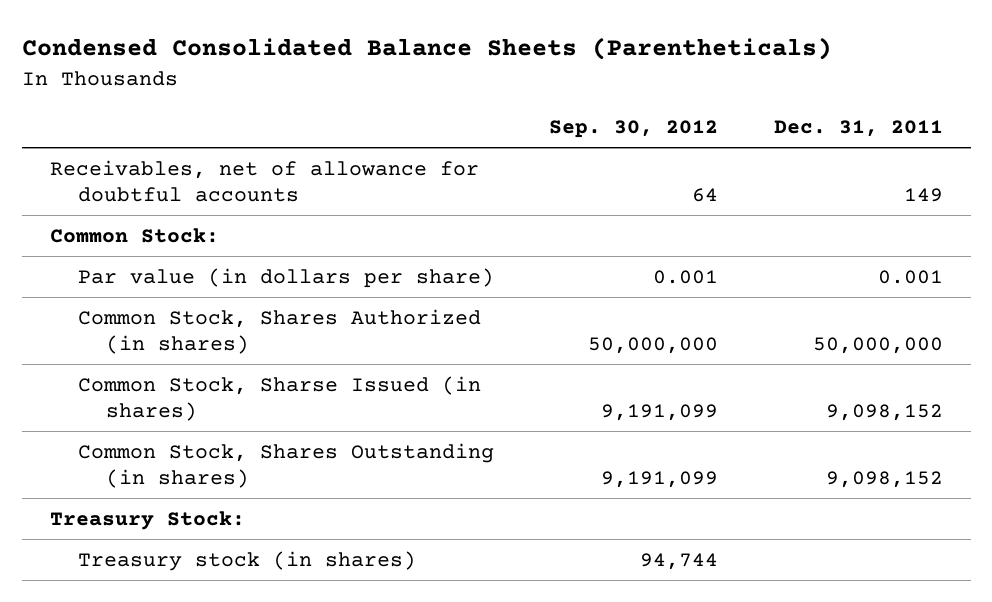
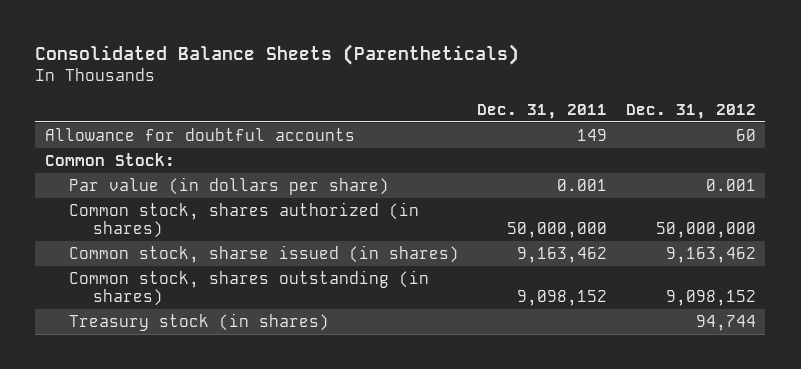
- Condensed Consolidated Balance Sheets (Parentheticals)
+ Consolidated Balance Sheets (Parentheticals)
- | Sep. 30, 2012 | Dec. 31, 2011
+ | Dec. 31, 2011 | Dec. 31, 2012
- Receivables, net of allowance for doubtful accounts | 64 | 149
+ Allowance for doubtful accounts | 149 | 60
- Common Stock, Shares Authorized (in shares) | 50,000,000 | 50,000,000
- Common Stock, Sharse Issued (in shares) | 9,191,099 | 9,098,152
- Common Stock, Shares Outstanding (in shares) | 9,191,099 | 9,098,152
- Treasury Stock:
+ Common stock, shares authorized (in shares) | 50,000,000 | 50,000,000
+ Common stock, sharse issued (in shares) | 9,163,462 | 9,163,462
+ Common stock, shares outstanding (in shares) | 9,098,152 | 9,098,152

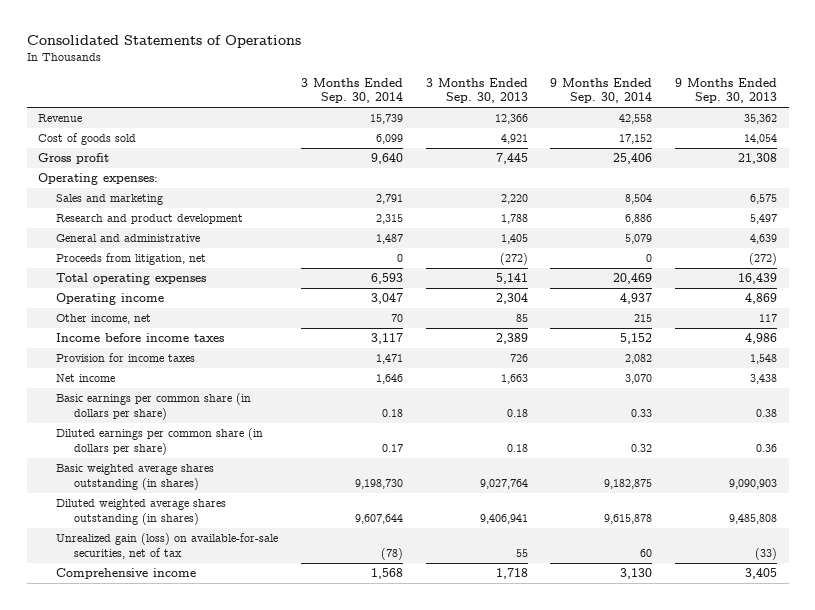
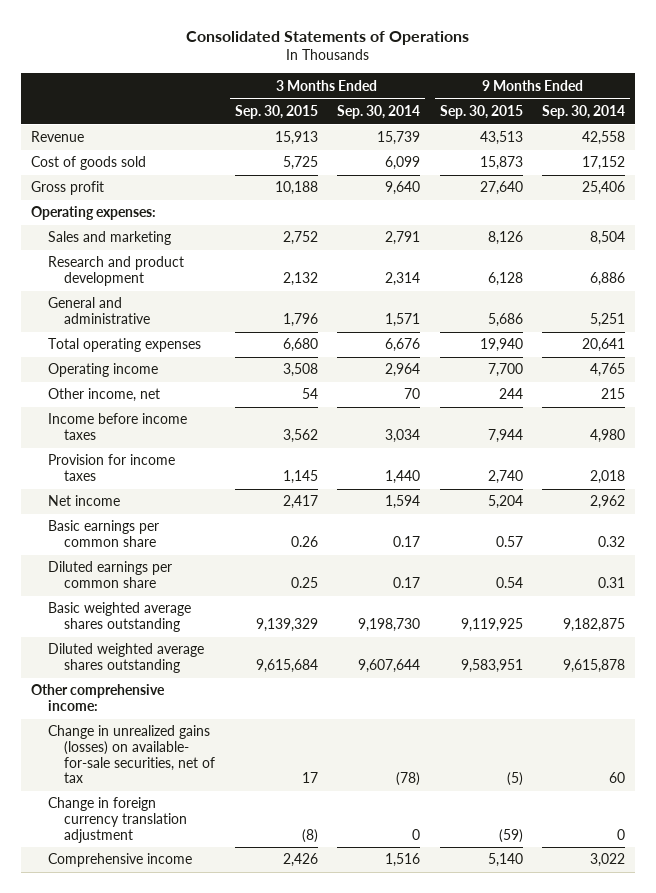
- | 3 Months Ended Sep. 30, 2014 | 3 Months Ended Sep. 30, 2013 | 9 Months Ended Sep. 30, 2014 | 9 Months Ended Sep. 30, 2013
+ | 3 Months Ended Sep. 30, 2015 | 3 Months Ended Sep. 30, 2014 | 9 Months Ended Sep. 30, 2015 | 9 Months Ended Sep. 30, 2014
- Research and product development | 2,315 | 1,788 | 6,886 | 5,497
- General and administrative | 1,487 | 1,405 | 5,079 | 4,639
- Proceeds from litigation, net | 0 | (272) | 0 | (272)
- Total operating expenses | 6,593 | 5,141 | 20,469 | 16,439
- Operating income | 3,047 | 2,304 | 4,937 | 4,869
+ Research and product development | 2,132 | 2,314 | 6,128 | 6,886
+ General and administrative | 1,796 | 1,571 | 5,686 | 5,251
+ Total operating expenses | 6,680 | 6,676 | 19,940 | 20,641
+ Operating income | 3,508 | 2,964 | 7,700 | 4,765
- Income before income taxes | 3,117 | 2,389 | 5,152 | 4,986
- Provision for income taxes | 1,471 | 726 | 2,082 | 1,548
- Net income | 1,646 | 1,663 | 3,070 | 3,438
- Basic earnings per common share (in dollars per share) | 0.18 | 0.18 | 0.33 | 0.38
- Diluted earnings per common share (in dollars per share) | 0.17 | 0.18 | 0.32 | 0.36
- Basic weighted average shares outstanding (in shares) | 9,198,730 | 9,027,764 | 9,182,875 | 9,090,903
- Diluted weighted average shares outstanding (in shares) | 9,607,644 | 9,406,941 | 9,615,878 | 9,485,808
- Unrealized gain (loss) on available-for-sale securities, net of tax | (78) | 55 | 60 | (33)
- Comprehensive income | 1,568 | 1,718 | 3,130 | 3,405
+ Income before income taxes | 3,562 | 3,034 | 7,944 | 4,980
+ Provision for income taxes | 1,145 | 1,440 | 2,740 | 2,018
+ Net income | 2,417 | 1,594 | 5,204 | 2,962
+ Basic earnings per common share | 0.26 | 0.17 | 0.57 | 0.32
+ Diluted earnings per common share | 0.25 | 0.17 | 0.54 | 0.31
+ Basic weighted average shares outstanding | 9,139,329 | 9,198,730 | 9,119,925 | 9,182,875
+ Diluted weighted average shares outstanding | 9,615,684 | 9,607,644 | 9,583,951 | 9,615,878
+ Other comprehensive income:
+ Change in unrealized gains (losses) on available- for-sale securities, net of tax | 17 | (78) | (5) | 60
+ Change in foreign currency translation adjustment | (8) | 0 | (59) | 0
+ Comprehensive income | 2,426 | 1,516 | 5,140 | 3,022

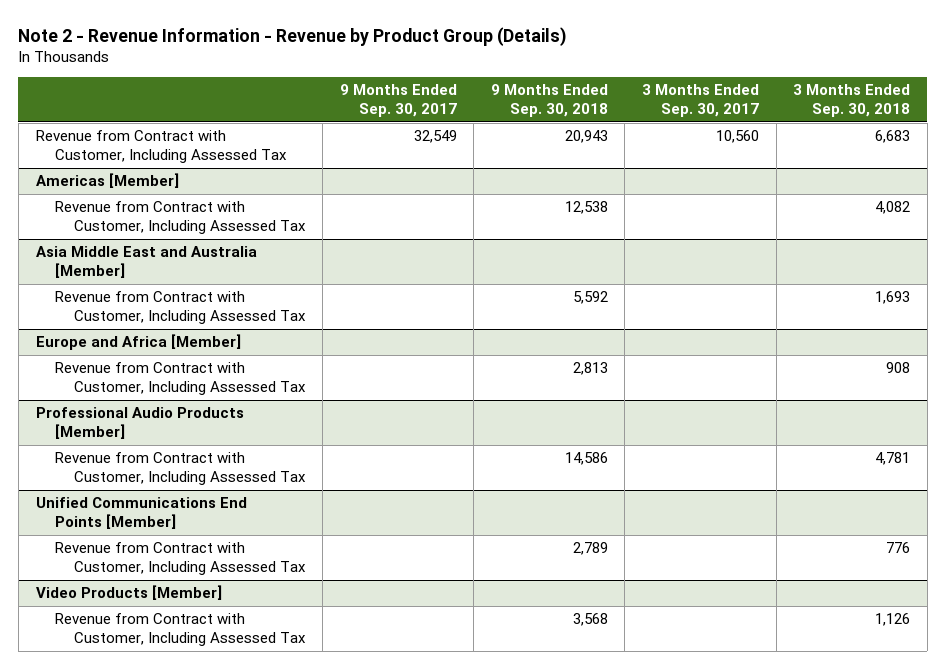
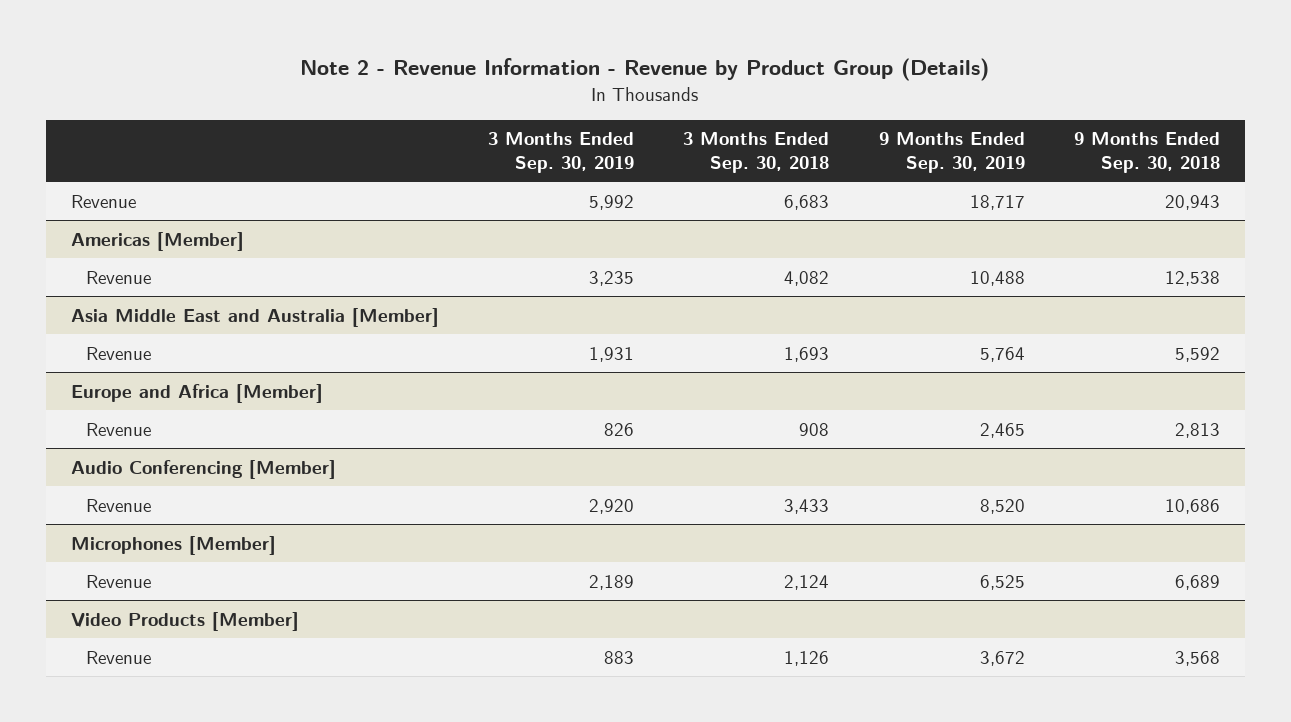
- | 9 Months Ended Sep. 30, 2017 | 9 Months Ended Sep. 30, 2018 | 3 Months Ended Sep. 30, 2017 | 3 Months Ended Sep. 30, 2018
+ | 3 Months Ended Sep. 30, 2019 | 3 Months Ended Sep. 30, 2018 | 9 Months Ended Sep. 30, 2019 | 9 Months Ended Sep. 30, 2018
- Revenue from Contract with Customer, Including Assessed Tax | 32,549 | 20,943 | 10,560 | 6,683
+ Revenue | 5,992 | 6,683 | 18,717 | 20,943
@ Americas [Member]
- Revenue from Contract with Customer, Including Assessed Tax | | 12,538 | | 4,082
+ Revenue | 3,235 | 4,082 | 10,488 | 12,538
@ Asia Middle East and Australia [Member]
- Revenue from Contract with Customer, Including Assessed Tax | | 5,592 | | 1,693
+ Revenue | 1,931 | 1,693 | 5,764 | 5,592
@ Europe and Africa [Member]
- Revenue from Contract with Customer, Including Assessed Tax | | 2,813 | | 908
- Professional Audio Products [Member]
- Revenue from Contract with Customer, Including Assessed Tax | | 14,586 | | 4,781
- Unified Communications End Points [Member]
- Revenue from Contract with Customer, Including Assessed Tax | | 2,789 | | 776
@ Europe and Africa [Member]
+ Revenue | 826 | 908 | 2,465 | 2,813
+ Audio Conferencing [Member]
+ Revenue | 2,920 | 3,433 | 8,520 | 10,686
+ Microphones [Member]
+ Revenue | 2,189 | 2,124 | 6,525 | 6,689
@ Video Products [Member]
- Revenue from Contract with Customer, Including Assessed Tax | | 3,568 | | 1,126
+ Revenue | 883 | 1,126 | 3,672 | 3,568

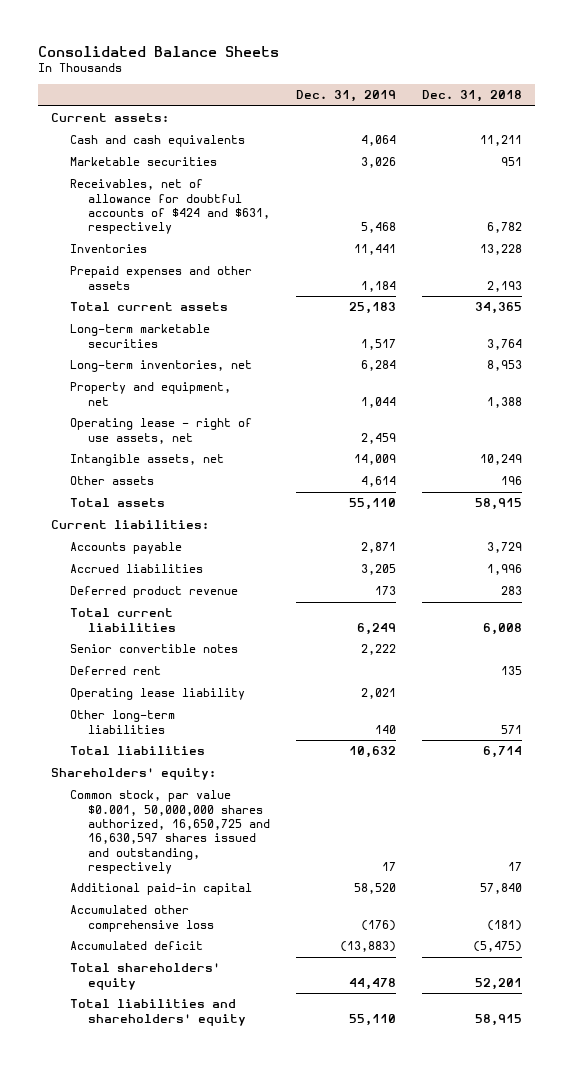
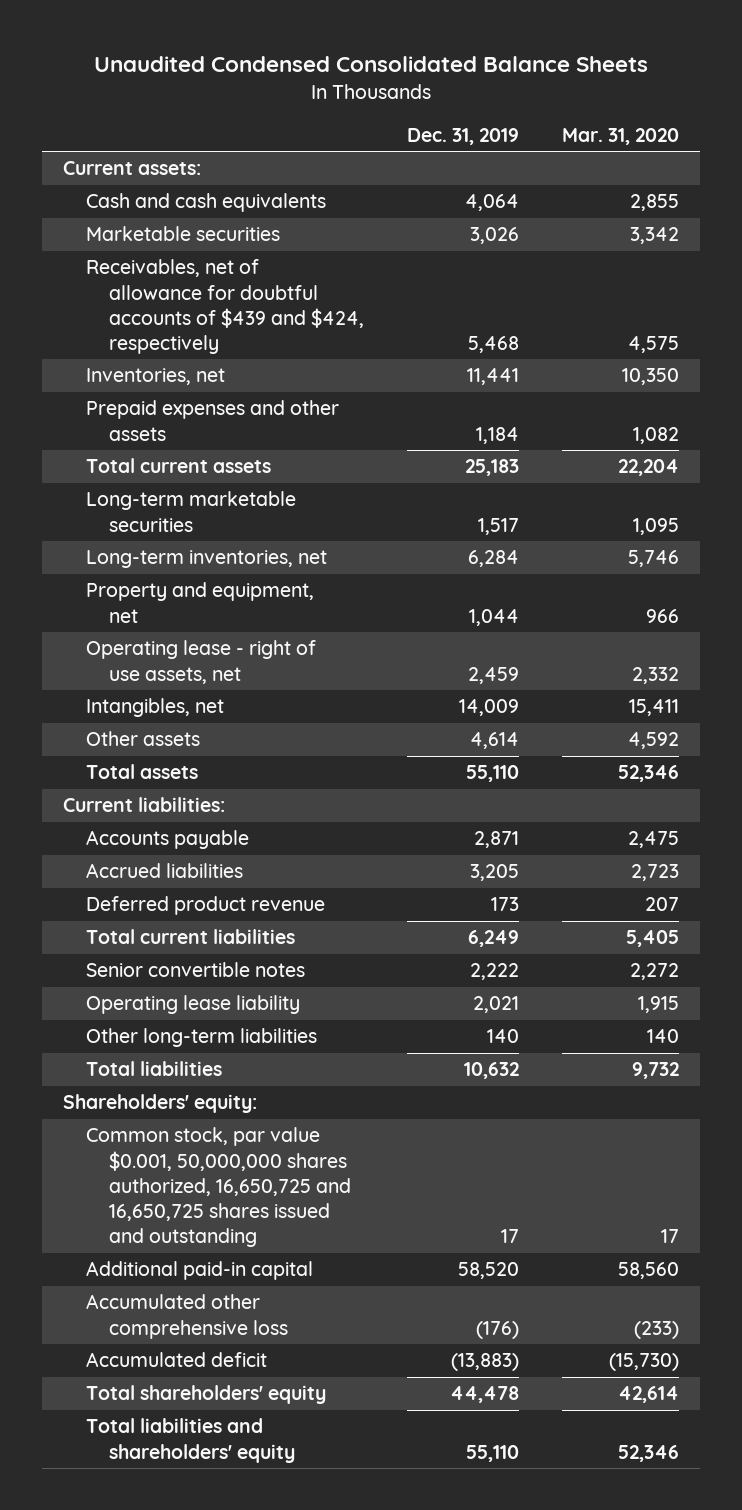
- Consolidated Balance Sheets
+ Unaudited Condensed Consolidated Balance Sheets
- | Dec. 31, 2019 | Dec. 31, 2018
+ | Dec. 31, 2019 | Mar. 31, 2020
- Receivables, net of allowance for doubtful accounts of $424 and $631, respectively | 5,468 | 6,782
- Inventories | 11,441 | 13,228
+ Receivables, net of allowance for doubtful accounts of $439 and $424, respectively | 5,468 | 4,575
+ Inventories, net | 11,441 | 10,350
- Intangible assets, net | 14,009 | 10,249
+ Intangibles, net | 14,009 | 15,411
- Deferred rent | | 135
- Common stock, par value $0.001, 50,000,000 shares authorized, 16,650,725 and 16,630,597 shares issued and outstanding, respectively | 17 | 17
+ Common stock, par value $0.001, 50,000,000 shares authorized, 16,650,725 and 16,650,725 shares issued and outstanding | 17 | 17

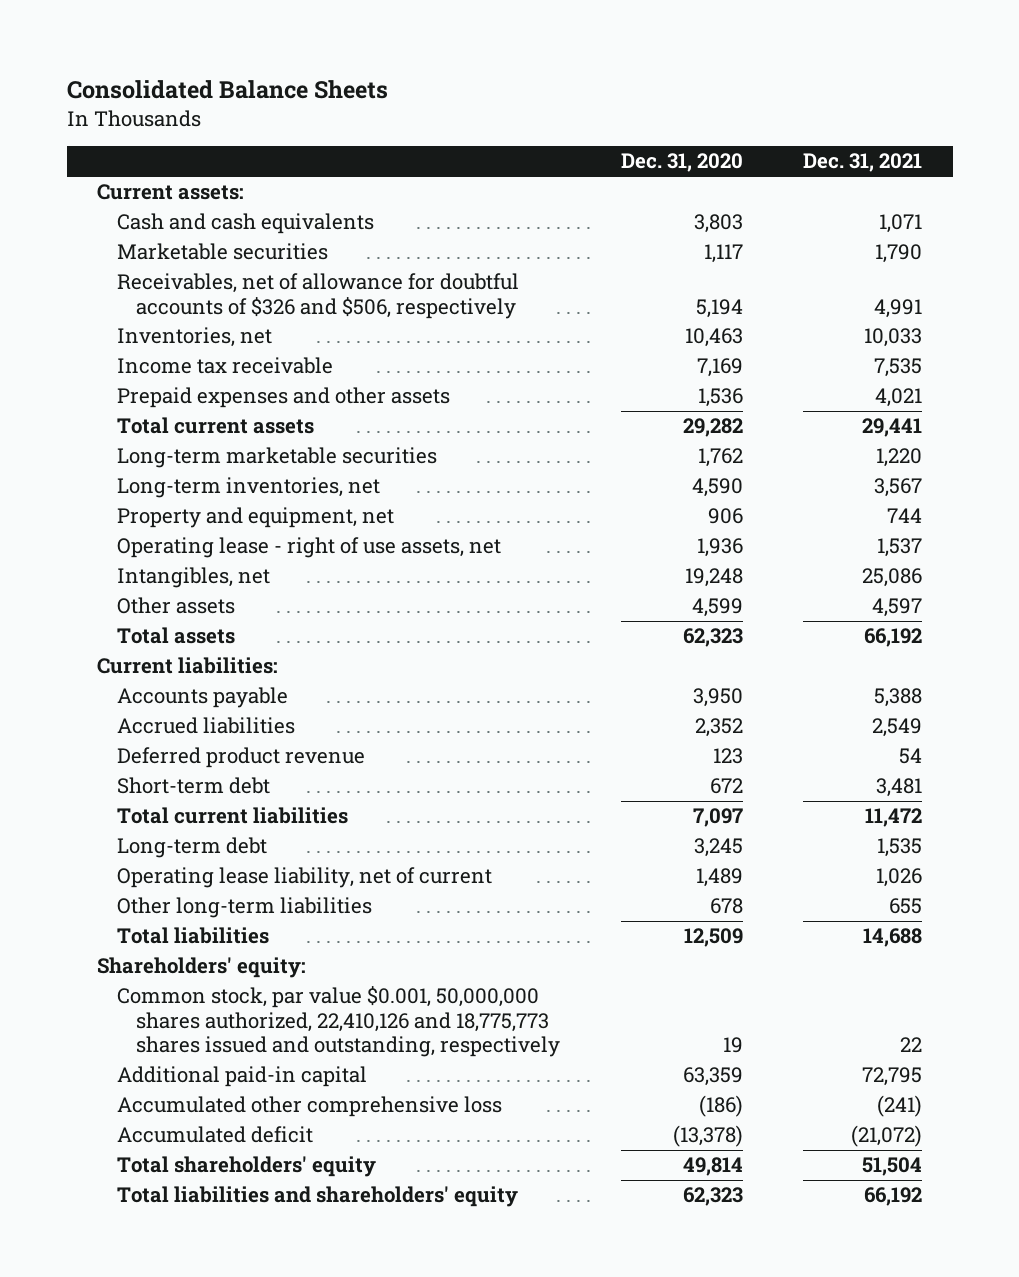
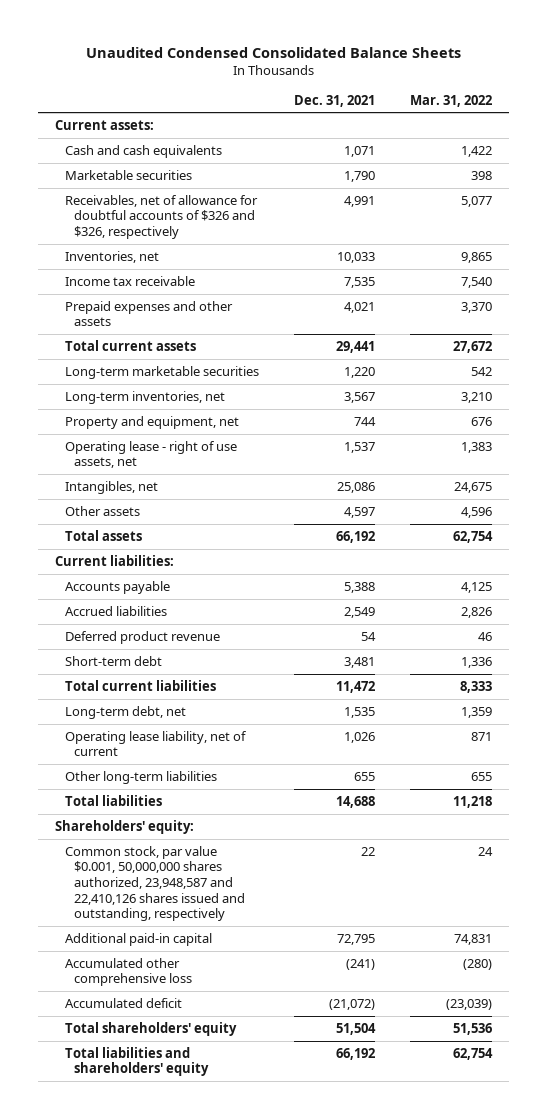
- Consolidated Balance Sheets
+ Unaudited Condensed Consolidated Balance Sheets
- | Dec. 31, 2020 | Dec. 31, 2021
+ | Dec. 31, 2021 | Mar. 31, 2022
- Receivables, net of allowance for doubtful accounts of $326 and $506, respectively | 5,194 | 4,991
+ Receivables, net of allowance for doubtful accounts of $326 and $326, respectively | 4,991 | 5,077
- Long-term debt | 3,245 | 1,535
+ Long-term debt, net | 1,535 | 1,359
- Common stock, par value $0.001, 50,000,000 shares authorized, 22,410,126 and 18,775,773 shares issued and outstanding, respectively | 19 | 22
+ Common stock, par value $0.001, 50,000,000 shares authorized, 23,948,587 and 22,410,126 shares issued and outstanding, respectively | 22 | 24

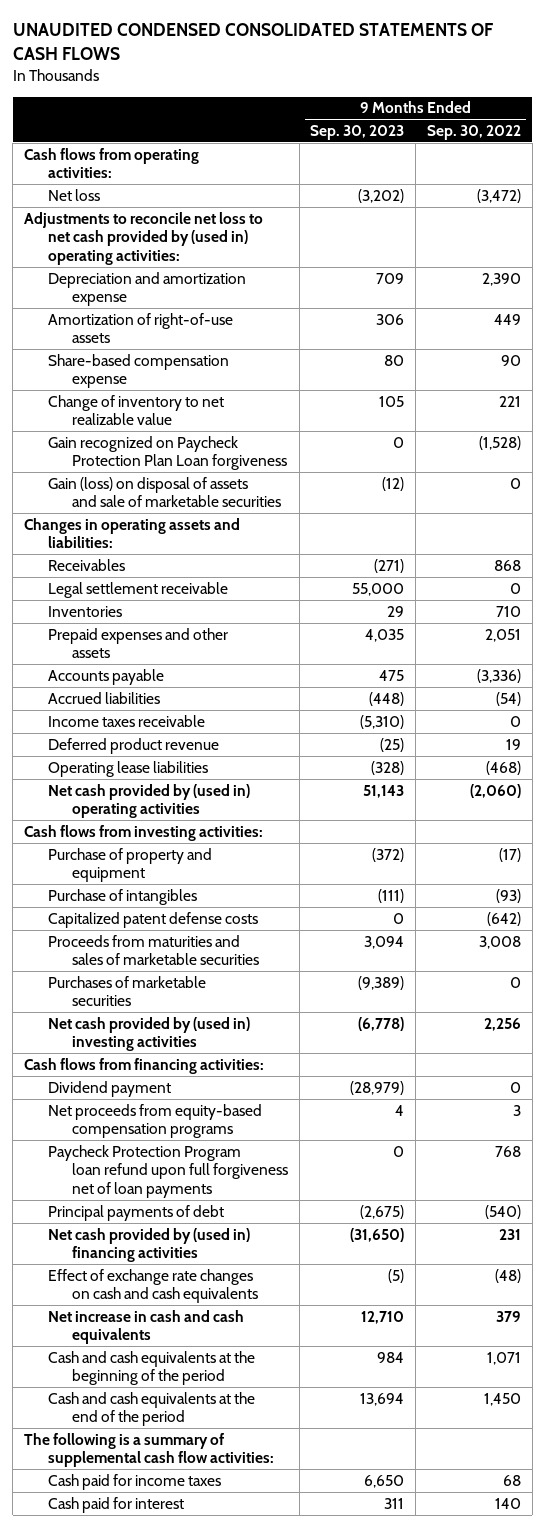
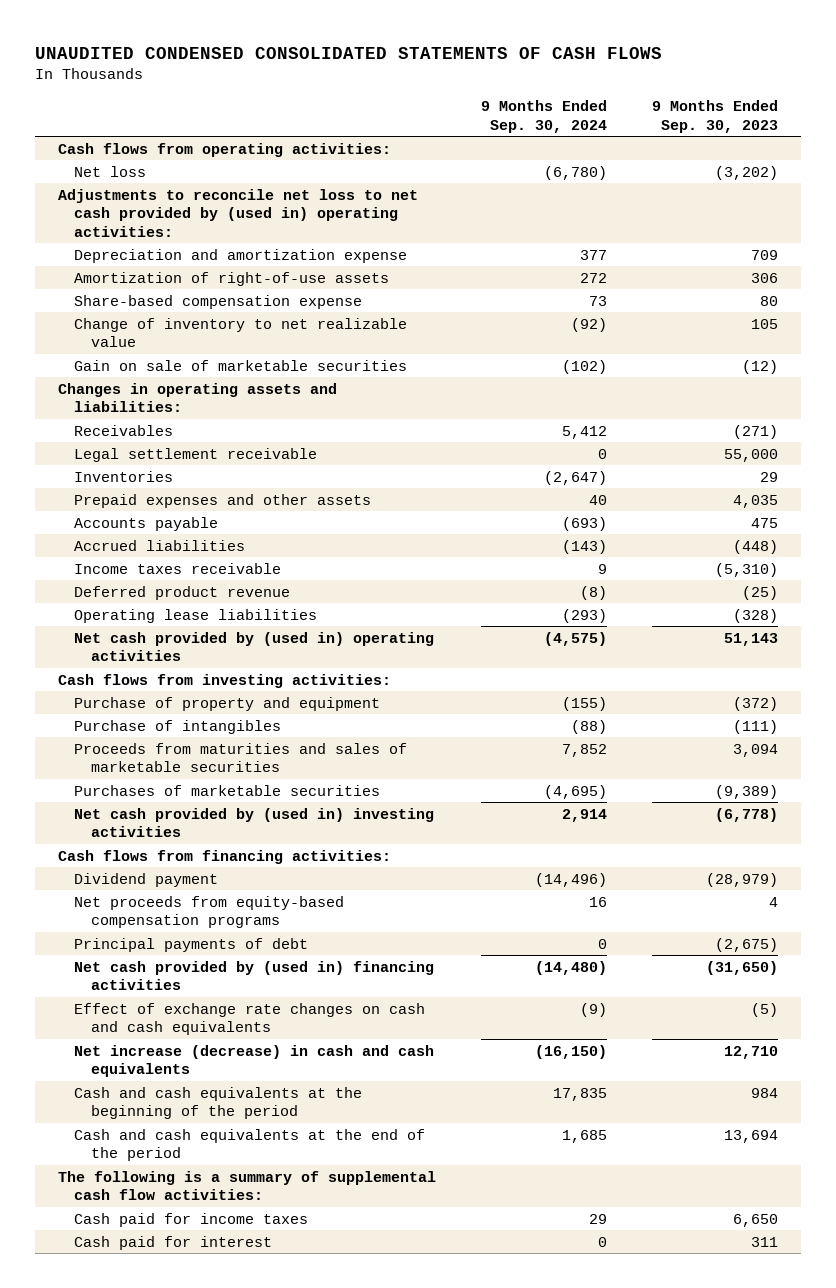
- | 9 Months Ended Sep. 30, 2023 | 9 Months Ended Sep. 30, 2022
+ | 9 Months Ended Sep. 30, 2024 | 9 Months Ended Sep. 30, 2023
- Gain recognized on Paycheck Protection Plan Loan forgiveness | 0 | (1,528)
- Gain (loss) on disposal of assets and sale of marketable securities | (12) | 0
+ Gain on sale of marketable securities | (102) | (12)
- Capitalized patent defense costs | 0 | (642)
- Paycheck Protection Program loan refund upon full forgiveness net of loan payments | 0 | 768
- Net increase in cash and cash equivalents | 12,710 | 379
+ Net increase (decrease) in cash and cash equivalents | (16,150) | 12,710

